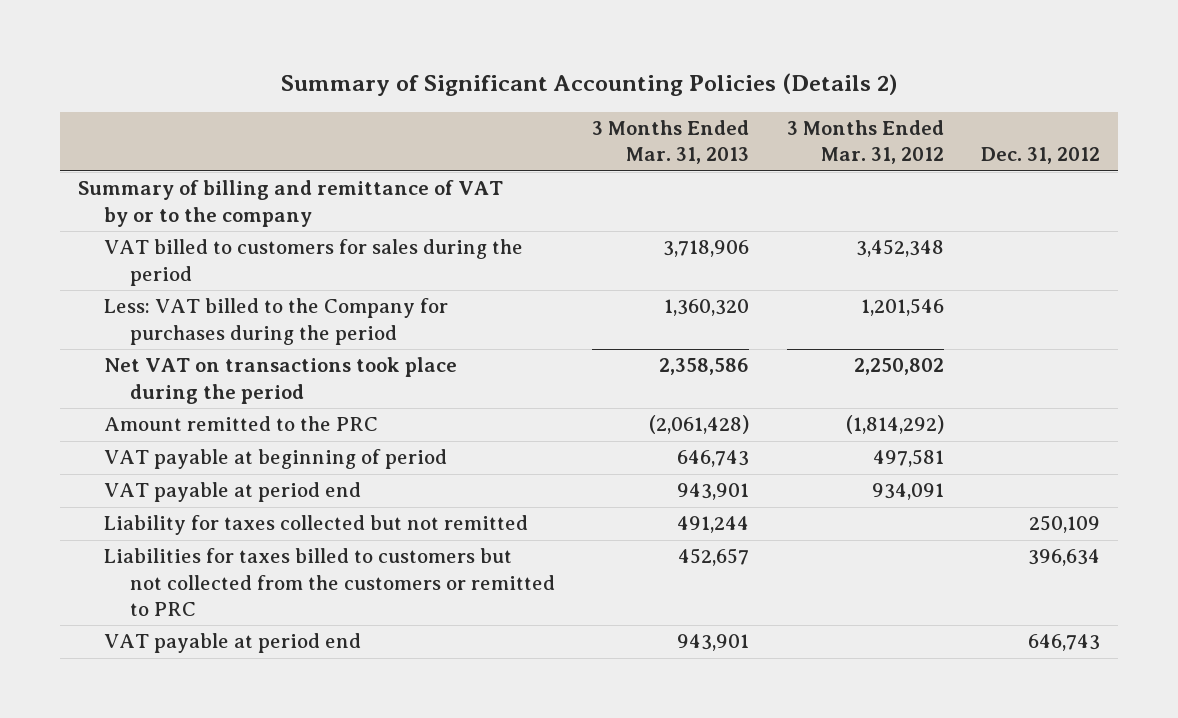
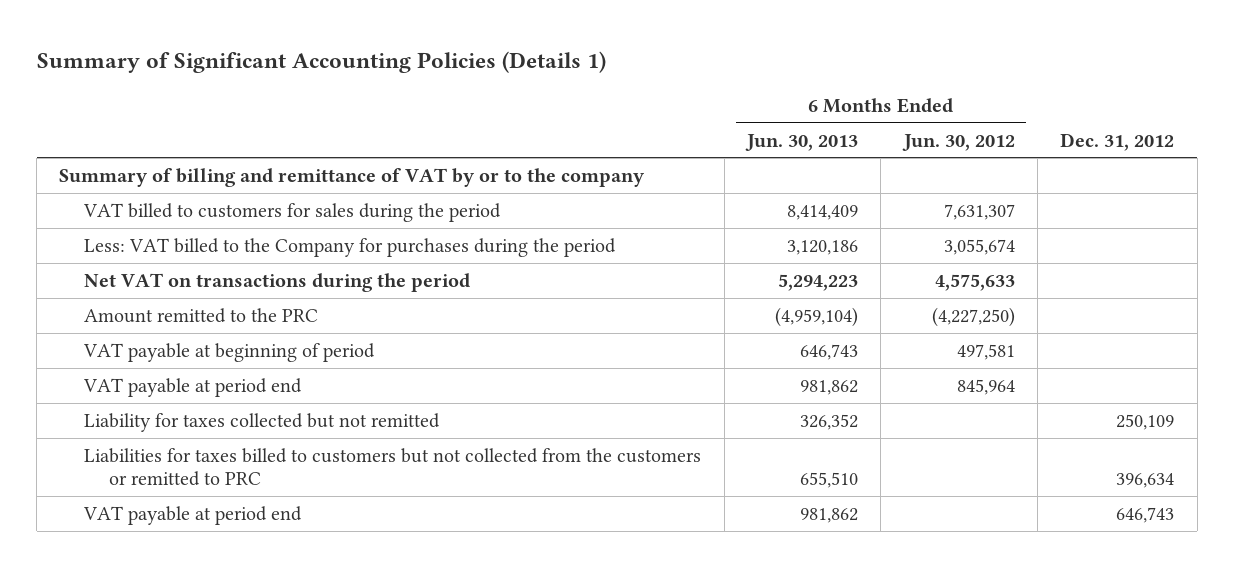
- Summary of Significant Accounting Policies (Details 2)
+ Summary of Significant Accounting Policies (Details 1)
- | 3 Months Ended Mar. 31, 2013 | 3 Months Ended Mar. 31, 2012 | Dec. 31, 2012
+ | 6 Months Ended Jun. 30, 2013 | 6 Months Ended Jun. 30, 2012 | Dec. 31, 2012
- Net VAT on transactions took place during the period | 2,358,586 | 2,250,802 |
+ Net VAT on transactions during the period | 5,294,223 | 4,575,633 |

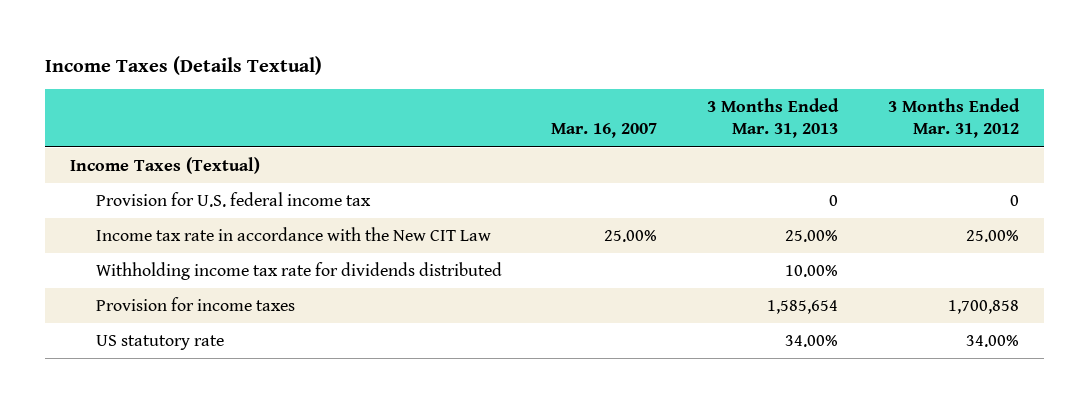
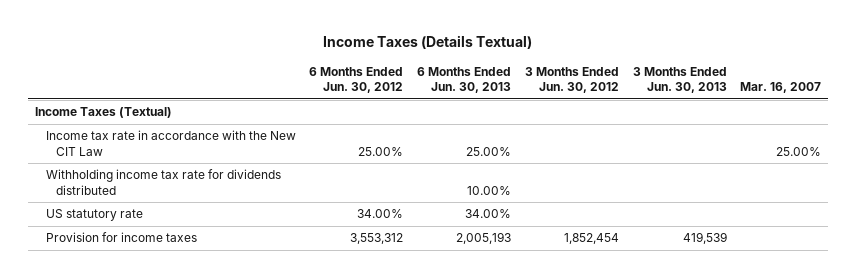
- | Mar. 16, 2007 | 3 Months Ended Mar. 31, 2013 | 3 Months Ended Mar. 31, 2012
+ | 6 Months Ended Jun. 30, 2012 | 6 Months Ended Jun. 30, 2013 | 3 Months Ended Jun. 30, 2012 | 3 Months Ended Jun. 30, 2013 | Mar. 16, 2007
- Provision for U.S. federal income tax | | 0 | 0
moved down: Provision for income taxes | 3,553,312 | 2,005,193 | 1,852,454 | 419,539 |

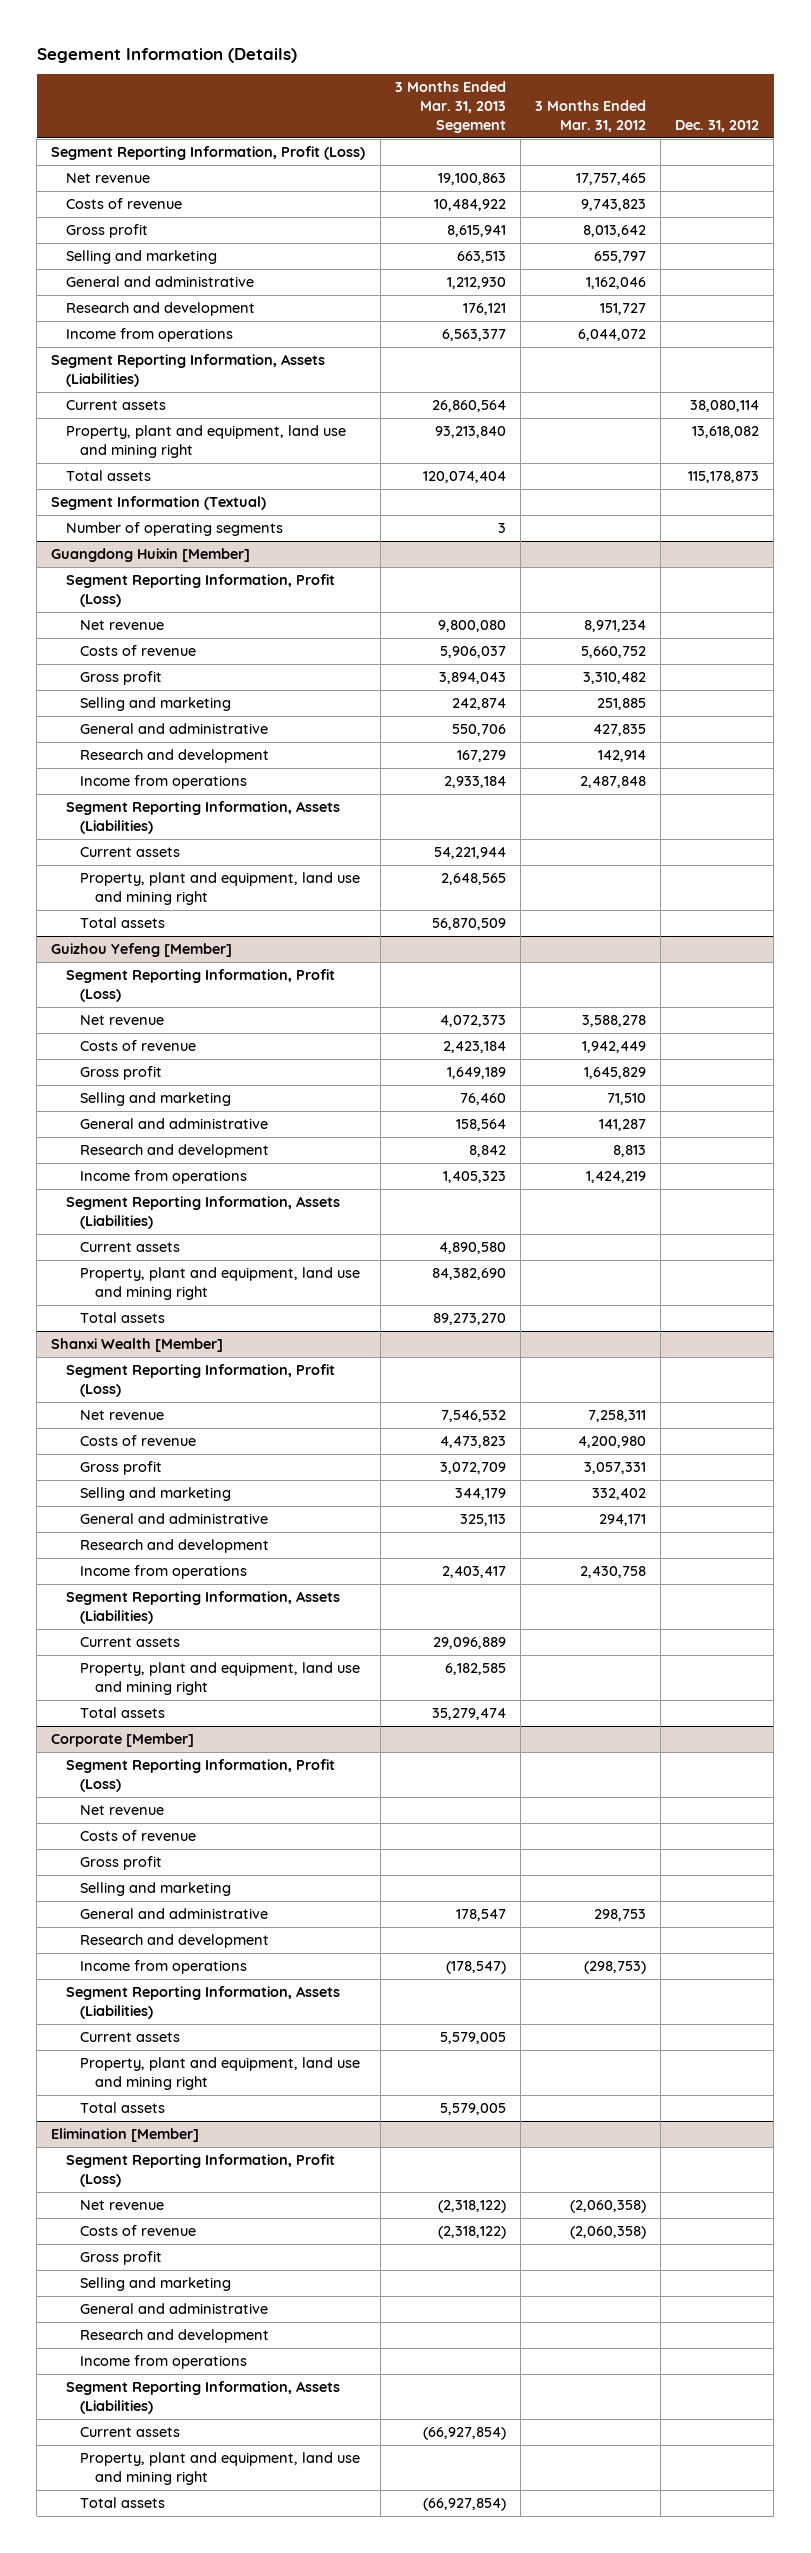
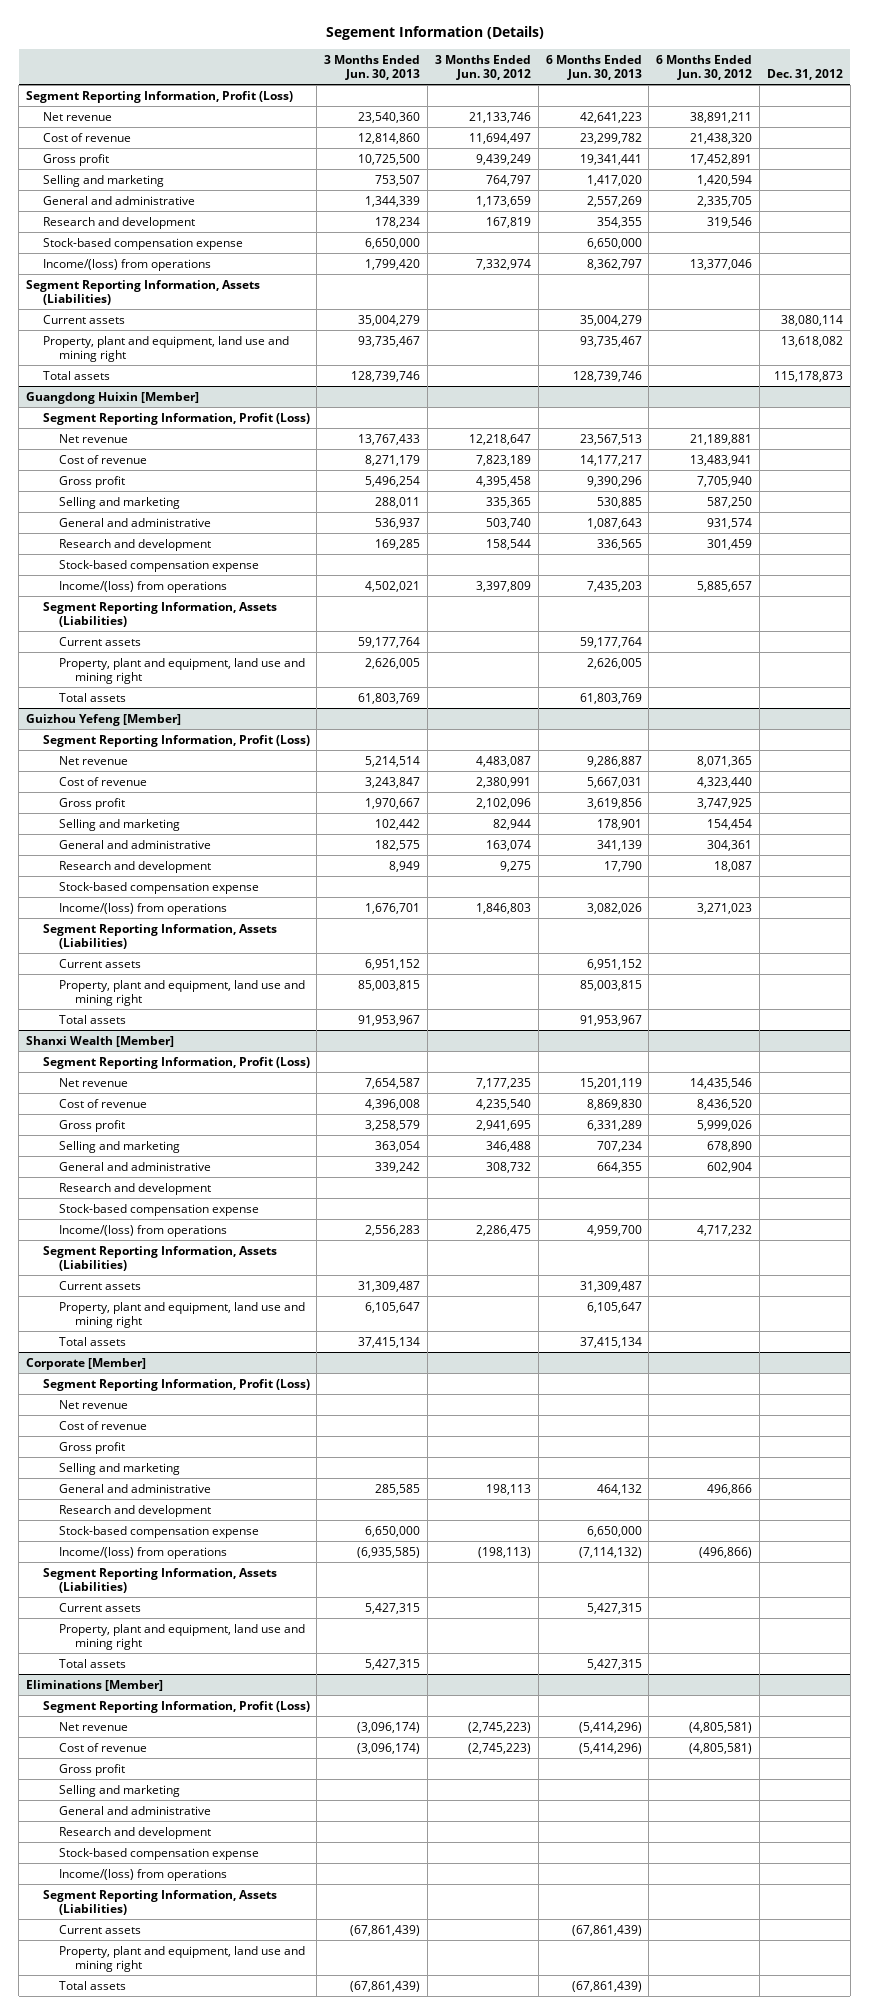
- | 3 Months Ended Mar. 31, 2013 Segement | 3 Months Ended Mar. 31, 2012 | Dec. 31, 2012
+ | 3 Months Ended Jun. 30, 2013 | 3 Months Ended Jun. 30, 2012 | 6 Months Ended Jun. 30, 2013 | 6 Months Ended Jun. 30, 2012 | Dec. 31, 2012
- Costs of revenue | 10,484,922 | 9,743,823 |
+ Cost of revenue | 12,814,860 | 11,694,497 | 23,299,782 | 21,438,320 |
- Income from operations | 6,563,377 | 6,044,072 |
+ Stock-based compensation expense | 6,650,000 | | 6,650,000 | |
+ Income/(loss) from operations | 1,799,420 | 7,332,974 | 8,362,797 | 13,377,046 |
- Segment Information (Textual)
- Number of operating segments | 3 | |
@ Guangdong Huixin [Member]
- Costs of revenue | 5,906,037 | 5,660,752 |
+ Cost of revenue | 8,271,179 | 7,823,189 | 14,177,217 | 13,483,941 |
- Income from operations | 2,933,184 | 2,487,848 |
+ Stock-based compensation expense
+ Income/(loss) from operations | 4,502,021 | 3,397,809 | 7,435,203 | 5,885,657 |
@ Guizhou Yefeng [Member]
- Costs of revenue | 2,423,184 | 1,942,449 |
+ Cost of revenue | 3,243,847 | 2,380,991 | 5,667,031 | 4,323,440 |
- Income from operations | 1,405,323 | 1,424,219 |
+ Stock-based compensation expense
+ Income/(loss) from operations | 1,676,701 | 1,846,803 | 3,082,026 | 3,271,023 |
@ Shanxi Wealth [Member]
- Costs of revenue | 4,473,823 | 4,200,980 |
+ Cost of revenue | 4,396,008 | 4,235,540 | 8,869,830 | 8,436,520 |
- Income from operations | 2,403,417 | 2,430,758 |
+ Stock-based compensation expense
+ Income/(loss) from operations | 2,556,283 | 2,286,475 | 4,959,700 | 4,717,232 |
@ Corporate [Member]
- Costs of revenue
+ Cost of revenue
- Income from operations | (178,547) | (298,753) |
+ Stock-based compensation expense | 6,650,000 | | 6,650,000 | |
+ Income/(loss) from operations | (6,935,585) | (198,113) | (7,114,132) | (496,866) |
- Elimination [Member]
+ Eliminations [Member]
- Costs of revenue | (2,318,122) | (2,060,358) |
+ Cost of revenue | (3,096,174) | (2,745,223) | (5,414,296) | (4,805,581) |
- Income from operations
+ Stock-based compensation expense
+ Income/(loss) from operations

